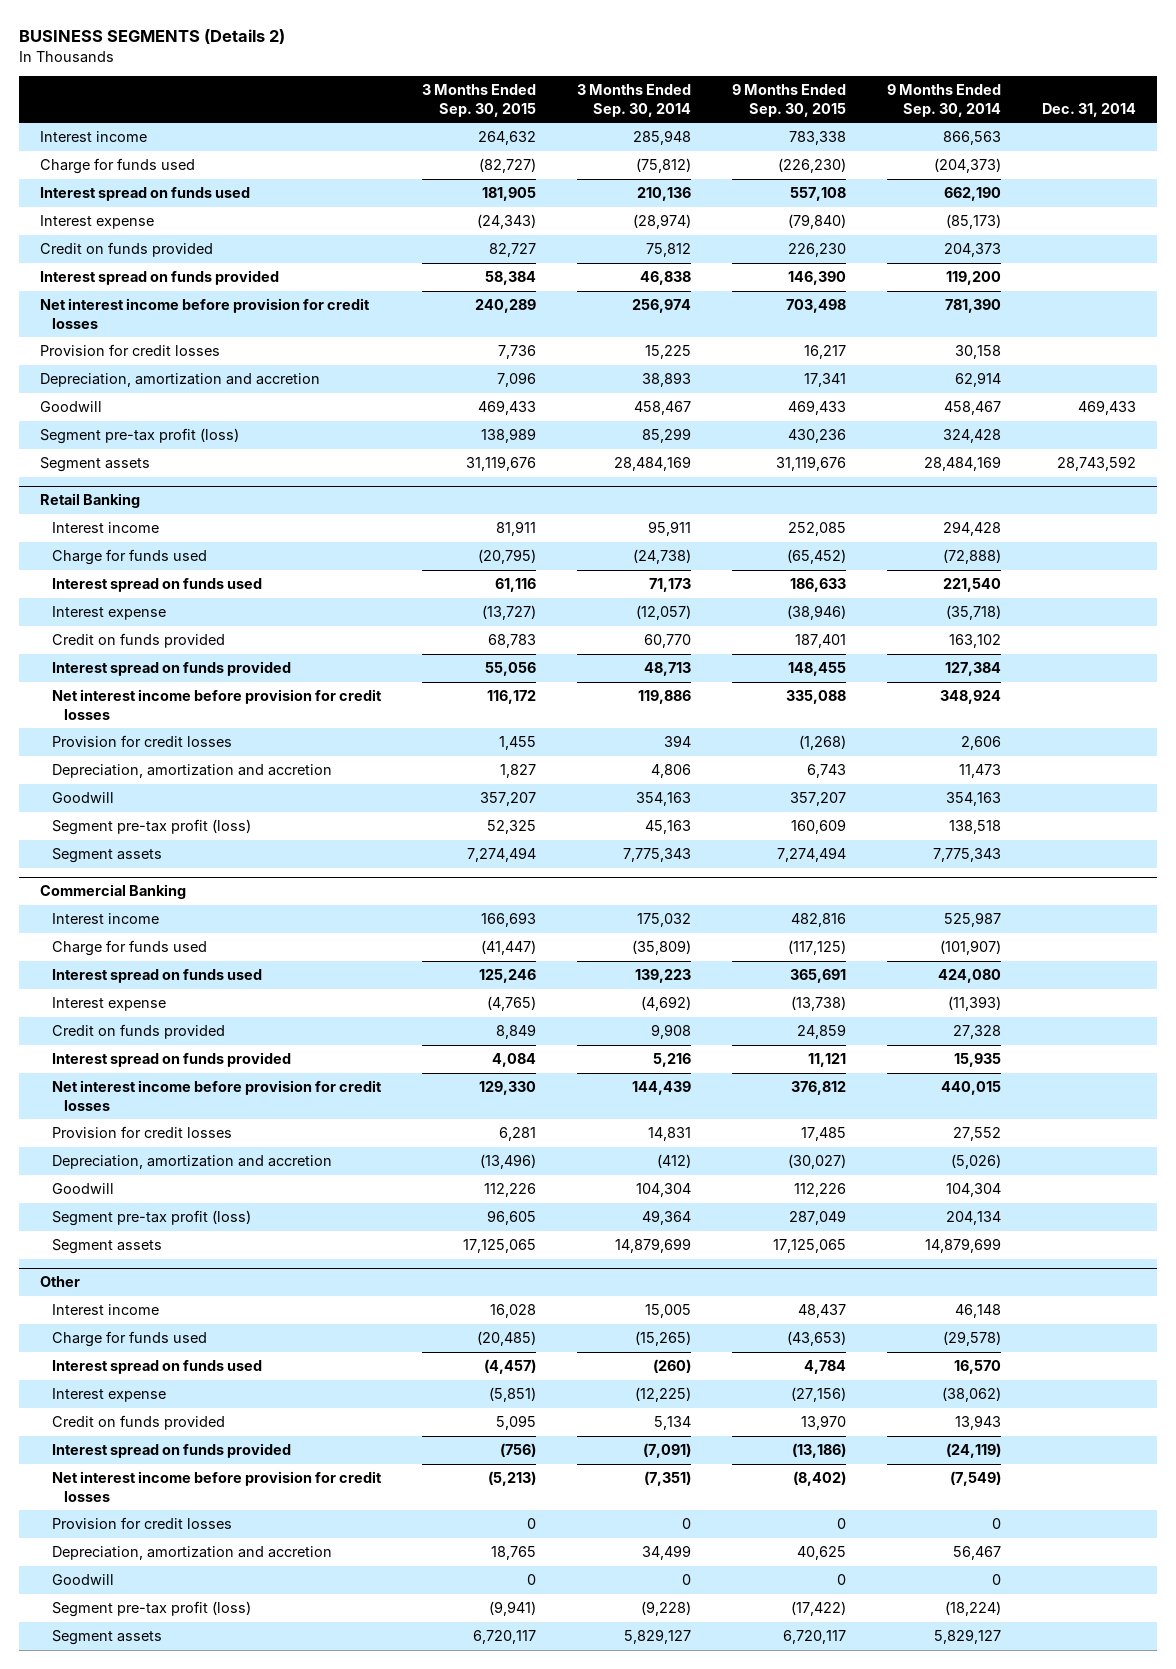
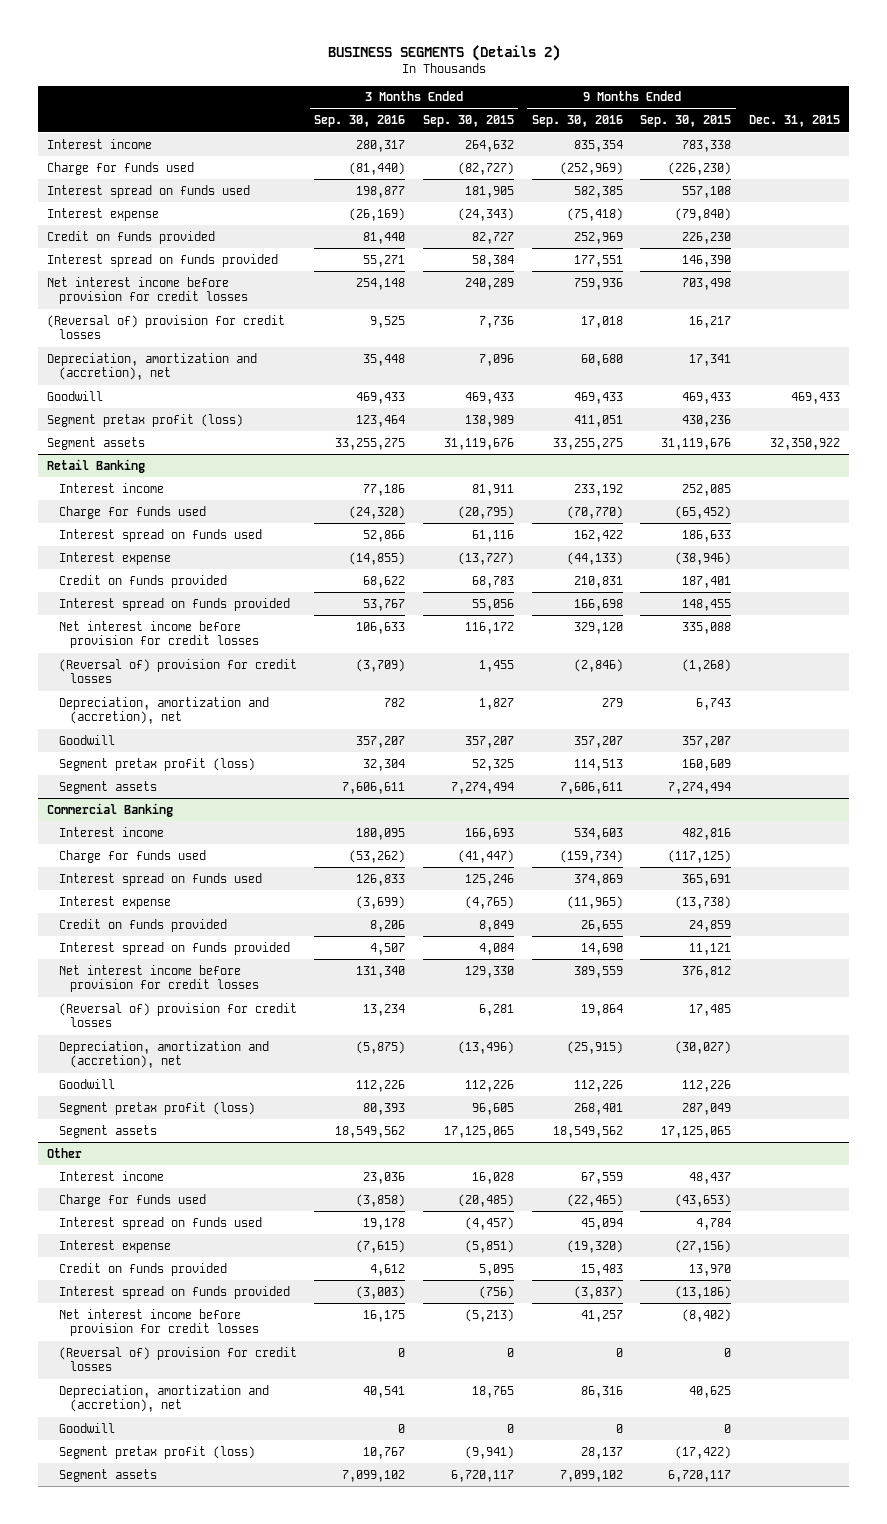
- | 3 Months Ended Sep. 30, 2015 | 3 Months Ended Sep. 30, 2014 | 9 Months Ended Sep. 30, 2015 | 9 Months Ended Sep. 30, 2014 | Dec. 31, 2014
+ | 3 Months Ended Sep. 30, 2016 | 3 Months Ended Sep. 30, 2015 | 9 Months Ended Sep. 30, 2016 | 9 Months Ended Sep. 30, 2015 | Dec. 31, 2015
- Provision for credit losses | 7,736 | 15,225 | 16,217 | 30,158 |
- Depreciation, amortization and accretion | 7,096 | 38,893 | 17,341 | 62,914 |
+ (Reversal of) provision for credit losses | 9,525 | 7,736 | 17,018 | 16,217 |
+ Depreciation, amortization and (accretion), net | 35,448 | 7,096 | 60,680 | 17,341 |
- Segment pre-tax profit (loss) | 138,989 | 85,299 | 430,236 | 324,428 |
+ Segment pretax profit (loss) | 123,464 | 138,989 | 411,051 | 430,236 |
@ Retail Banking
- Provision for credit losses | 1,455 | 394 | (1,268) | 2,606 |
- Depreciation, amortization and accretion | 1,827 | 4,806 | 6,743 | 11,473 |
+ (Reversal of) provision for credit losses | (3,709) | 1,455 | (2,846) | (1,268) |
+ Depreciation, amortization and (accretion), net | 782 | 1,827 | 279 | 6,743 |
- Segment pre-tax profit (loss) | 52,325 | 45,163 | 160,609 | 138,518 |
+ Segment pretax profit (loss) | 32,304 | 52,325 | 114,513 | 160,609 |
@ Commercial Banking
- Provision for credit losses | 6,281 | 14,831 | 17,485 | 27,552 |
- Depreciation, amortization and accretion | (13,496) | (412) | (30,027) | (5,026) |
+ (Reversal of) provision for credit losses | 13,234 | 6,281 | 19,864 | 17,485 |
+ Depreciation, amortization and (accretion), net | (5,875) | (13,496) | (25,915) | (30,027) |
- Segment pre-tax profit (loss) | 96,605 | 49,364 | 287,049 | 204,134 |
+ Segment pretax profit (loss) | 80,393 | 96,605 | 268,401 | 287,049 |
@ Other
- Provision for credit losses | 0 | 0 | 0 | 0 |
- Depreciation, amortization and accretion | 18,765 | 34,499 | 40,625 | 56,467 |
+ (Reversal of) provision for credit losses | 0 | 0 | 0 | 0 |
+ Depreciation, amortization and (accretion), net | 40,541 | 18,765 | 86,316 | 40,625 |
- Segment pre-tax profit (loss) | (9,941) | (9,228) | (17,422) | (18,224) |
+ Segment pretax profit (loss) | 10,767 | (9,941) | 28,137 | (17,422) |

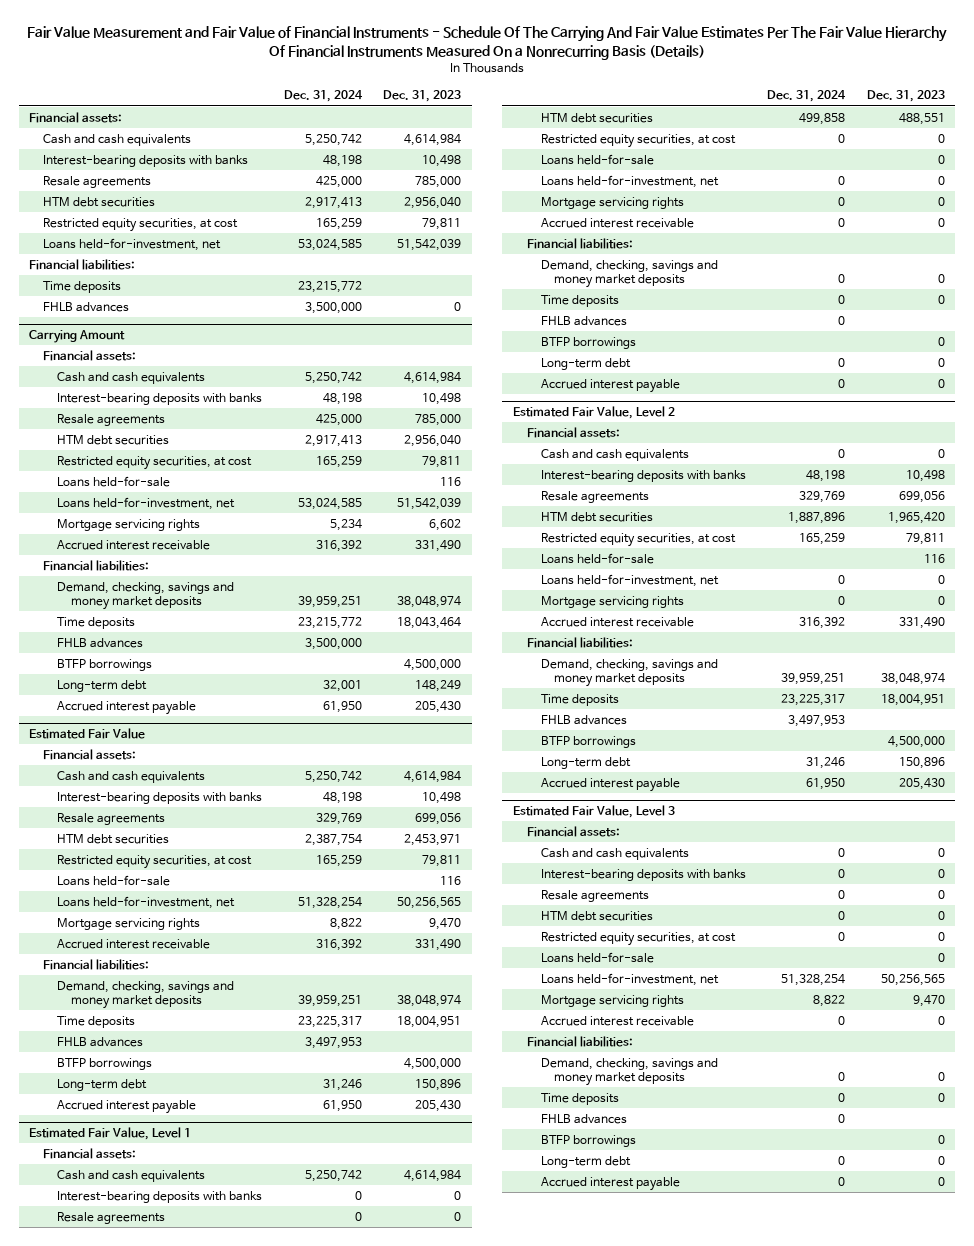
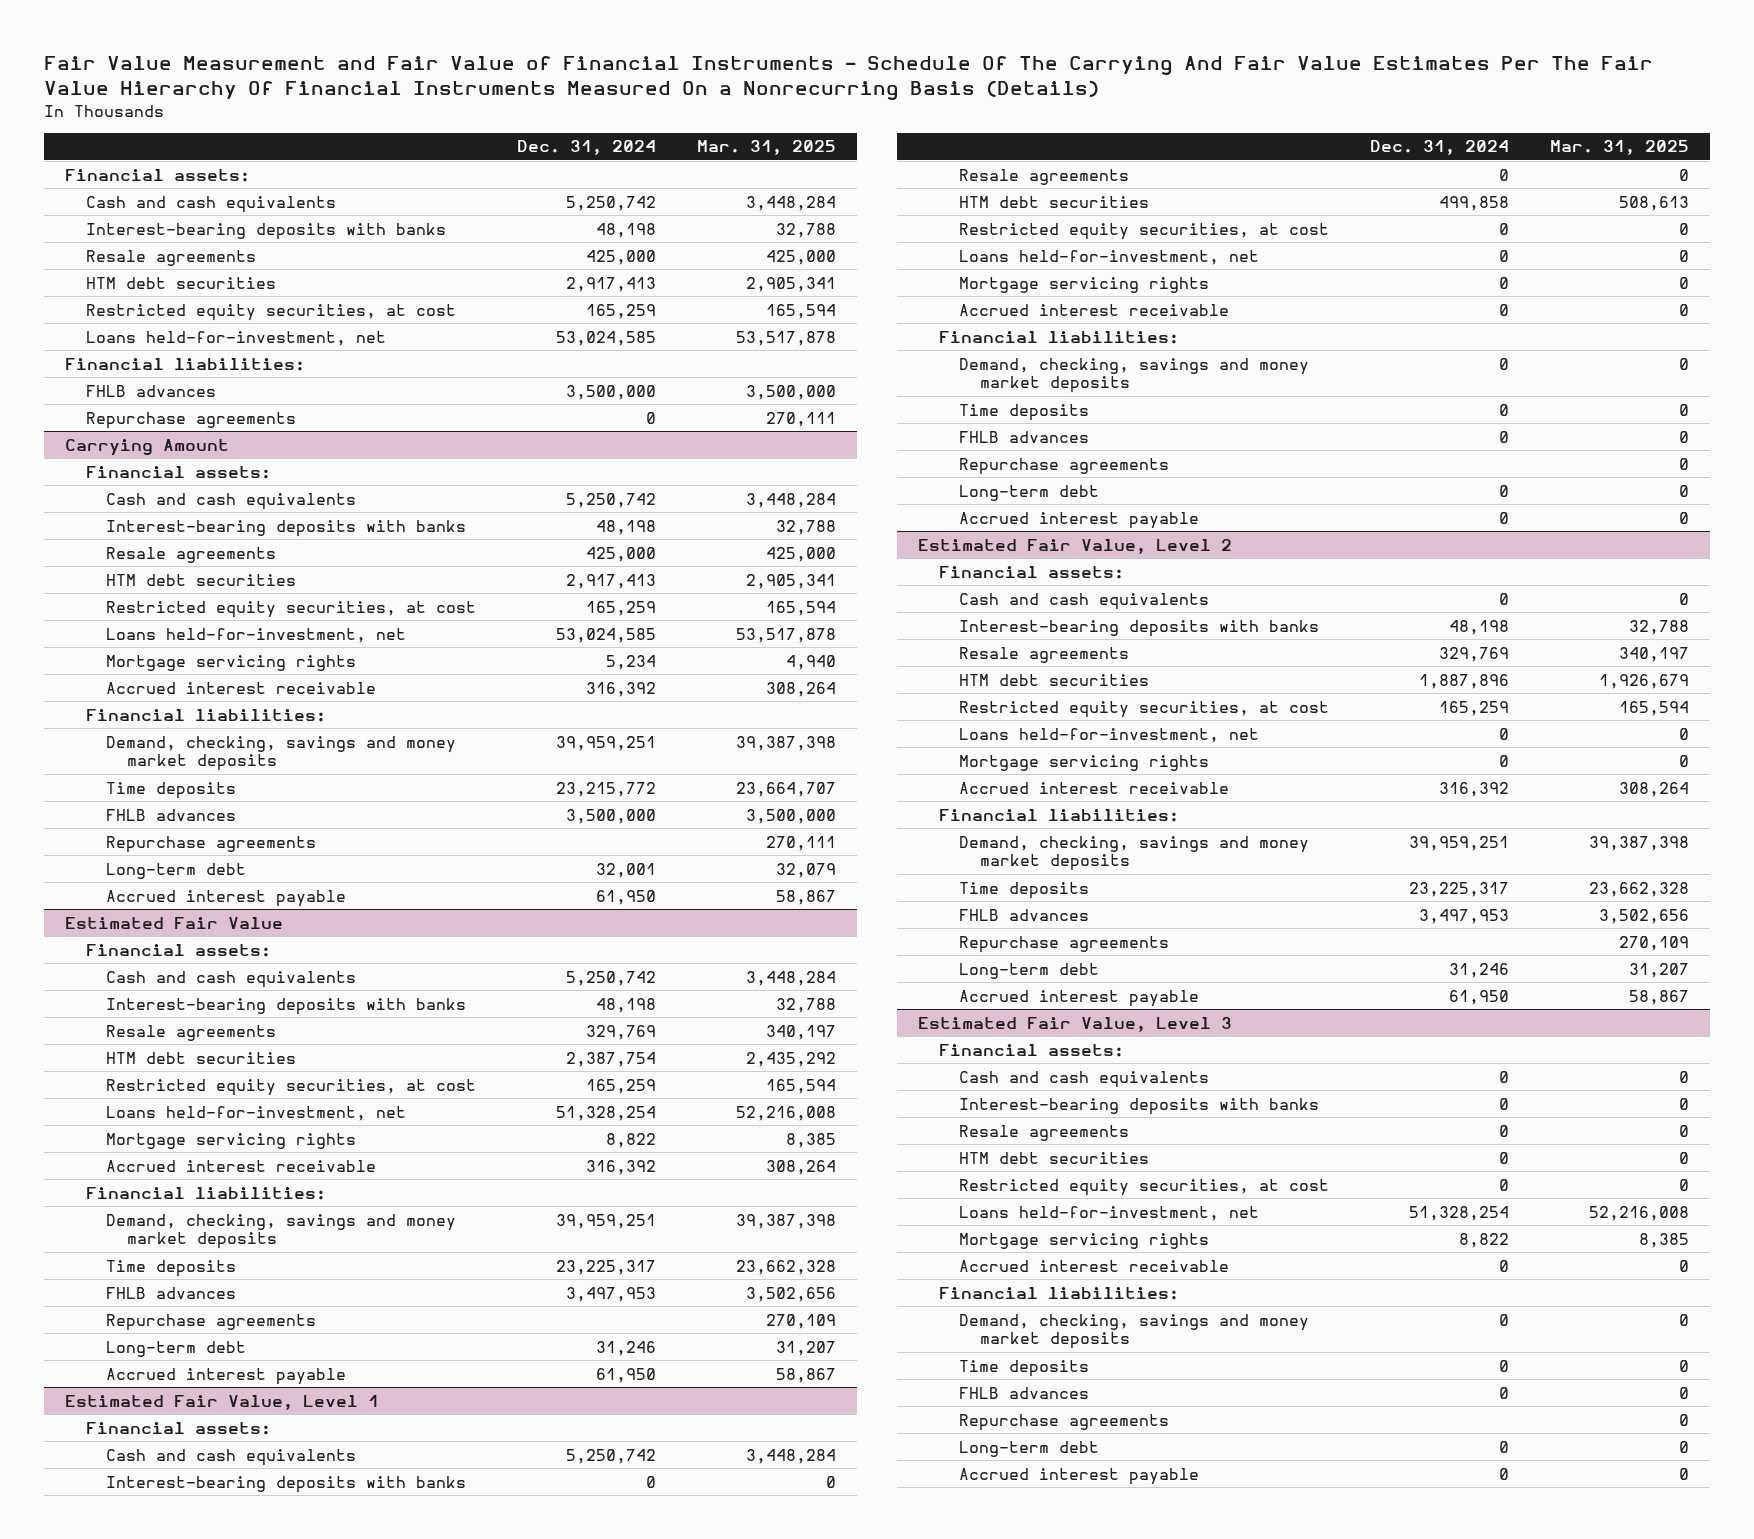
- | Dec. 31, 2024 | Dec. 31, 2023
+ | Dec. 31, 2024 | Mar. 31, 2025
- Time deposits | 23,215,772 |
+ Repurchase agreements | 0 | 270,111
@ Carrying Amount
- Loans held-for-sale | | 116
- BTFP borrowings | | 4,500,000
+ Repurchase agreements | | 270,111
@ Estimated Fair Value
- Loans held-for-sale | | 116
- BTFP borrowings | | 4,500,000
+ Repurchase agreements | | 270,109
@ Estimated Fair Value, Level 1
- Loans held-for-sale | | 0
- BTFP borrowings | | 0
+ Repurchase agreements | | 0
@ Estimated Fair Value, Level 2
- Loans held-for-sale | | 116
- BTFP borrowings | | 4,500,000
+ Repurchase agreements | | 270,109
@ Estimated Fair Value, Level 3
- Loans held-for-sale | | 0
- BTFP borrowings | | 0
+ Repurchase agreements | | 0

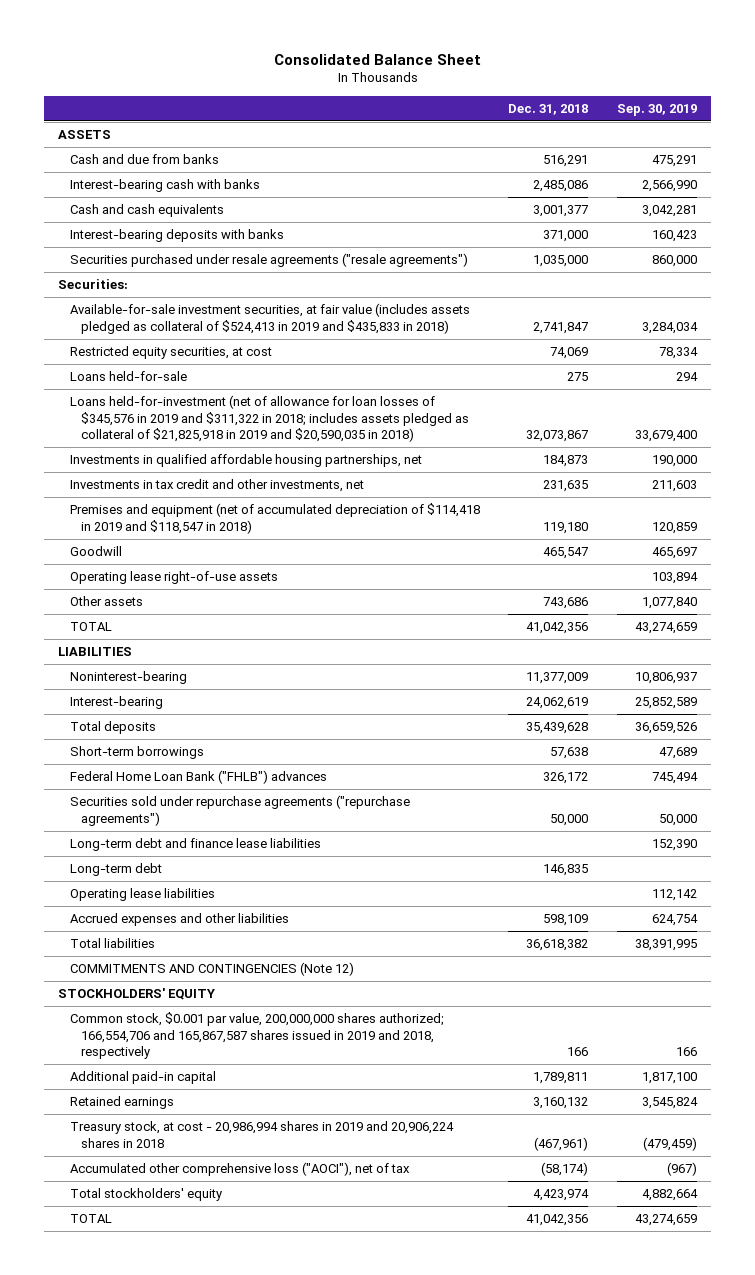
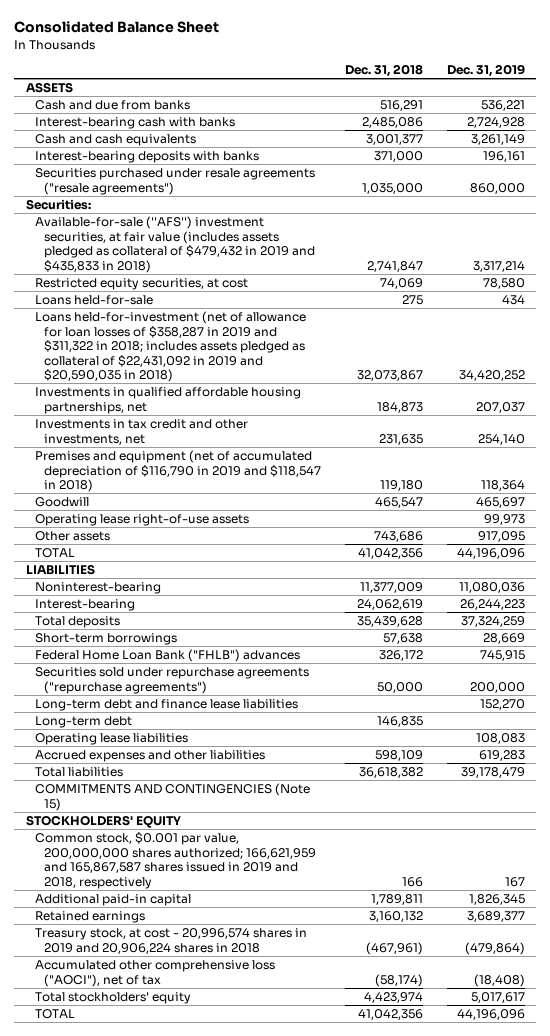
- | Dec. 31, 2018 | Sep. 30, 2019
+ | Dec. 31, 2018 | Dec. 31, 2019
- Available-for-sale investment securities, at fair value (includes assets pledged as collateral of $524,413 in 2019 and $435,833 in 2018) | 2,741,847 | 3,284,034
+ Available-for-sale (''AFS'') investment securities, at fair value (includes assets pledged as collateral of $479,432 in 2019 and $435,833 in 2018) | 2,741,847 | 3,317,214
- Loans held-for-investment (net of allowance for loan losses of $345,576 in 2019 and $311,322 in 2018; includes assets pledged as collateral of $21,825,918 in 2019 and $20,590,035 in 2018) | 32,073,867 | 33,679,400
+ Loans held-for-investment (net of allowance for loan losses of $358,287 in 2019 and $311,322 in 2018; includes assets pledged as collateral of $22,431,092 in 2019 and $20,590,035 in 2018) | 32,073,867 | 34,420,252
- Premises and equipment (net of accumulated depreciation of $114,418 in 2019 and $118,547 in 2018) | 119,180 | 120,859
+ Premises and equipment (net of accumulated depreciation of $116,790 in 2019 and $118,547 in 2018) | 119,180 | 118,364
- COMMITMENTS AND CONTINGENCIES (Note 12)
+ COMMITMENTS AND CONTINGENCIES (Note 15)
- Common stock, $0.001 par value, 200,000,000 shares authorized; 166,554,706 and 165,867,587 shares issued in 2019 and 2018, respectively | 166 | 166
+ Common stock, $0.001 par value, 200,000,000 shares authorized; 166,621,959 and 165,867,587 shares issued in 2019 and 2018, respectively | 166 | 167
- Treasury stock, at cost - 20,986,994 shares in 2019 and 20,906,224 shares in 2018 | (467,961) | (479,459)
+ Treasury stock, at cost - 20,996,574 shares in 2019 and 20,906,224 shares in 2018 | (467,961) | (479,864)

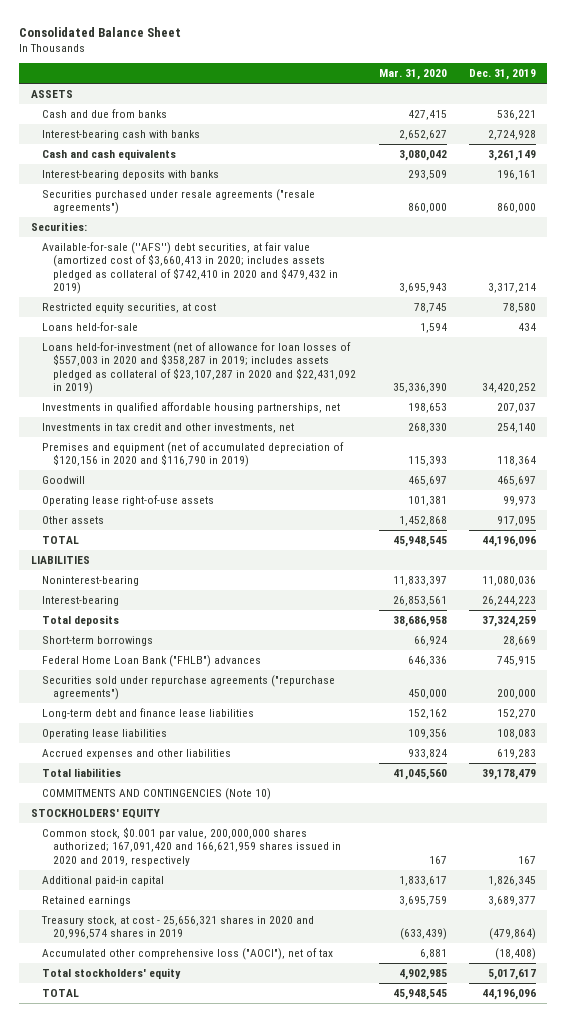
- | Dec. 31, 2018 | Dec. 31, 2019
+ | Mar. 31, 2020 | Dec. 31, 2019
- Available-for-sale (''AFS'') investment securities, at fair value (includes assets pledged as collateral of $479,432 in 2019 and $435,833 in 2018) | 2,741,847 | 3,317,214
+ Available-for-sale (''AFS'') debt securities, at fair value (amortized cost of $3,660,413 in 2020; includes assets pledged as collateral of $742,410 in 2020 and $479,432 in 2019) | 3,695,943 | 3,317,214
- Loans held-for-investment (net of allowance for loan losses of $358,287 in 2019 and $311,322 in 2018; includes assets pledged as collateral of $22,431,092 in 2019 and $20,590,035 in 2018) | 32,073,867 | 34,420,252
+ Loans held-for-investment (net of allowance for loan losses of $557,003 in 2020 and $358,287 in 2019; includes assets pledged as collateral of $23,107,287 in 2020 and $22,431,092 in 2019) | 35,336,390 | 34,420,252
- Premises and equipment (net of accumulated depreciation of $116,790 in 2019 and $118,547 in 2018) | 119,180 | 118,364
+ Premises and equipment (net of accumulated depreciation of $120,156 in 2020 and $116,790 in 2019) | 115,393 | 118,364
- Long-term debt | 146,835 |
- COMMITMENTS AND CONTINGENCIES (Note 15)
+ COMMITMENTS AND CONTINGENCIES (Note 10)
- Common stock, $0.001 par value, 200,000,000 shares authorized; 166,621,959 and 165,867,587 shares issued in 2019 and 2018, respectively | 166 | 167
+ Common stock, $0.001 par value, 200,000,000 shares authorized; 167,091,420 and 166,621,959 shares issued in 2020 and 2019, respectively | 167 | 167
- Treasury stock, at cost - 20,996,574 shares in 2019 and 20,906,224 shares in 2018 | (467,961) | (479,864)
+ Treasury stock, at cost - 25,656,321 shares in 2020 and 20,996,574 shares in 2019 | (633,439) | (479,864)

